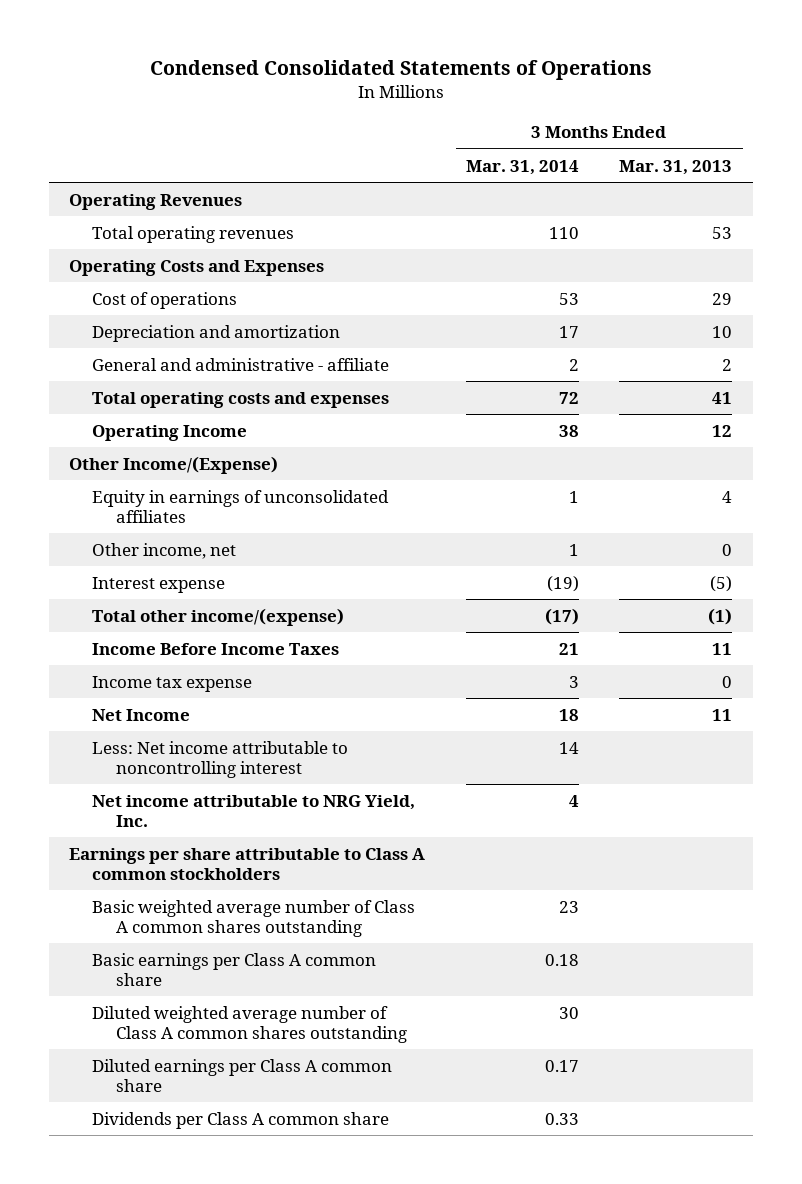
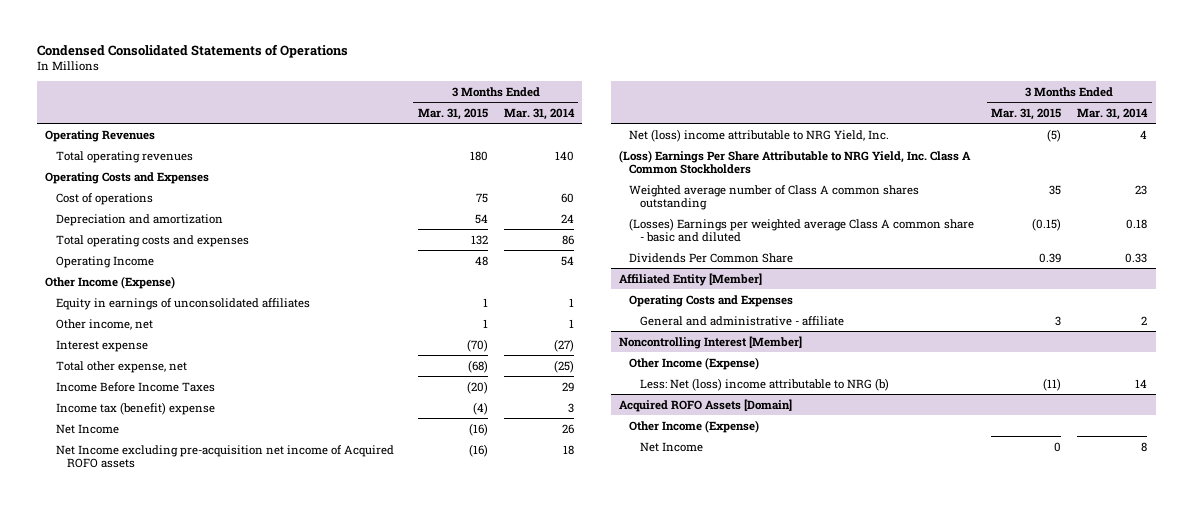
- | 3 Months Ended Mar. 31, 2014 | 3 Months Ended Mar. 31, 2013
+ | 3 Months Ended Mar. 31, 2015 | 3 Months Ended Mar. 31, 2014
- Total operating revenues | 110 | 53
+ Total operating revenues | 180 | 140
- Cost of operations | 53 | 29
- Depreciation and amortization | 17 | 10
- General and administrative - affiliate | 2 | 2
- Total operating costs and expenses | 72 | 41
- Operating Income | 38 | 12
- Other Income/(Expense)
+ Cost of operations | 75 | 60
+ Depreciation and amortization | 54 | 24
+ Total operating costs and expenses | 132 | 86
+ Operating Income | 48 | 54
+ Other Income (Expense)
- Interest expense | (19) | (5)
- Total other income/(expense) | (17) | (1)
- Income Before Income Taxes | 21 | 11
- Income tax expense | 3 | 0
- Net Income | 18 | 11
- Less: Net income attributable to noncontrolling interest | 14 |
- Net income attributable to NRG Yield, Inc. | 4 |
- Earnings per share attributable to Class A common stockholders
- Basic weighted average number of Class A common shares outstanding | 23 |
- Basic earnings per Class A common share | 0.18 |
- Diluted weighted average number of Class A common shares outstanding | 30 |
- Diluted earnings per Class A common share | 0.17 |
- Dividends per Class A common share | 0.33 |
+ Interest expense | (70) | (27)
+ Total other expense, net | (68) | (25)
+ Income Before Income Taxes | (20) | 29
+ Income tax (benefit) expense | (4) | 3
+ Net Income | (16) | 26
+ Net Income excluding pre-acquisition net income of Acquired ROFO assets | (16) | 18
+ Net (loss) income attributable to NRG Yield, Inc. | (5) | 4
+ (Loss) Earnings Per Share Attributable to NRG Yield, Inc. Class A Common Stockholders
+ Weighted average number of Class A common shares outstanding | 35 | 23
+ (Losses) Earnings per weighted average Class A common share - basic and diluted | (0.15) | 0.18
+ Dividends Per Common Share | 0.39 | 0.33
+ Affiliated Entity [Member]
+ Operating Costs and Expenses
+ General and administrative - affiliate | 3 | 2
+ Noncontrolling Interest [Member]
+ Other Income (Expense)
+ Less: Net (loss) income attributable to NRG (b) | (11) | 14
+ Acquired ROFO Assets [Domain]
+ Other Income (Expense)
+ Net Income | 0 | 8

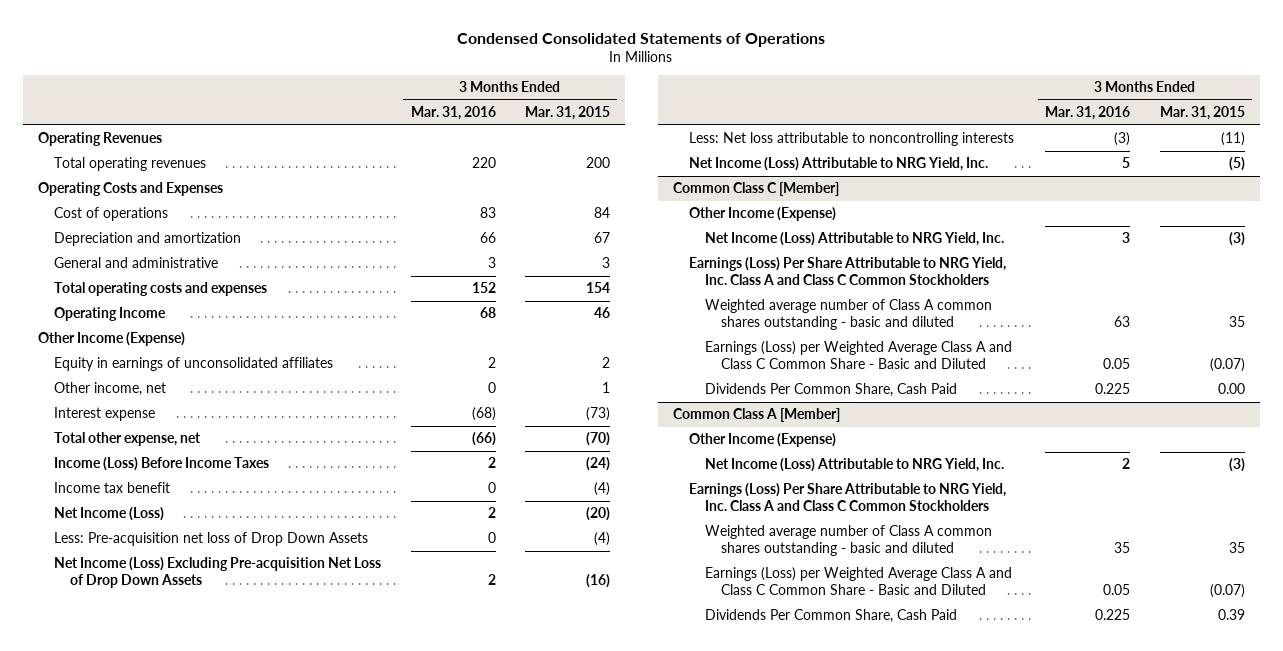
- | 3 Months Ended Mar. 31, 2015 | 3 Months Ended Mar. 31, 2014
+ | 3 Months Ended Mar. 31, 2016 | 3 Months Ended Mar. 31, 2015
- Total operating revenues | 180 | 140
+ Total operating revenues | 220 | 200
- Cost of operations | 75 | 60
- Depreciation and amortization | 54 | 24
- Total operating costs and expenses | 132 | 86
- Operating Income | 48 | 54
+ Cost of operations | 83 | 84
+ Depreciation and amortization | 66 | 67
+ General and administrative | 3 | 3
+ Total operating costs and expenses | 152 | 154
+ Operating Income | 68 | 46
- Equity in earnings of unconsolidated affiliates | 1 | 1
+ Equity in earnings of unconsolidated affiliates | 2 | 2
- Interest expense | (70) | (27)
- Total other expense, net | (68) | (25)
- Income Before Income Taxes | (20) | 29
- Income tax (benefit) expense | (4) | 3
- Net Income | (16) | 26
- Net Income excluding pre-acquisition net income of Acquired ROFO assets | (16) | 18
- Net (loss) income attributable to NRG Yield, Inc. | (5) | 4
- (Loss) Earnings Per Share Attributable to NRG Yield, Inc. Class A Common Stockholders
- Weighted average number of Class A common shares outstanding | 35 | 23
- (Losses) Earnings per weighted average Class A common share - basic and diluted | (0.15) | 0.18
- Dividends Per Common Share | 0.39 | 0.33
- Affiliated Entity [Member]
- Operating Costs and Expenses
- General and administrative - affiliate | 3 | 2
- Noncontrolling Interest [Member]
+ Interest expense | (68) | (73)
+ Total other expense, net | (66) | (70)
+ Income (Loss) Before Income Taxes | 2 | (24)
+ Income tax benefit | 0 | (4)
+ Net Income (Loss) | 2 | (20)
+ Less: Pre-acquisition net loss of Drop Down Assets | 0 | (4)
+ Net Income (Loss) Excluding Pre-acquisition Net Loss of Drop Down Assets | 2 | (16)
+ Less: Net loss attributable to noncontrolling interests | (3) | (11)
+ Net Income (Loss) Attributable to NRG Yield, Inc. | 5 | (5)
+ Common Class C [Member]
- Less: Net (loss) income attributable to NRG (b) | (11) | 14
- Acquired ROFO Assets [Domain]
+ Net Income (Loss) Attributable to NRG Yield, Inc. | 3 | (3)
+ Earnings (Loss) Per Share Attributable to NRG Yield, Inc. Class A and Class C Common Stockholders
+ Weighted average number of Class A common shares outstanding - basic and diluted | 63 | 35
+ Earnings (Loss) per Weighted Average Class A and Class C Common Share - Basic and Diluted | 0.05 | (0.07)
+ Dividends Per Common Share, Cash Paid | 0.225 | 0.00
+ Common Class A [Member]
- Net Income | 0 | 8
+ Net Income (Loss) Attributable to NRG Yield, Inc. | 2 | (3)
+ Earnings (Loss) Per Share Attributable to NRG Yield, Inc. Class A and Class C Common Stockholders
+ Weighted average number of Class A common shares outstanding - basic and diluted | 35 | 35
+ Earnings (Loss) per Weighted Average Class A and Class C Common Share - Basic and Diluted | 0.05 | (0.07)
+ Dividends Per Common Share, Cash Paid | 0.225 | 0.39

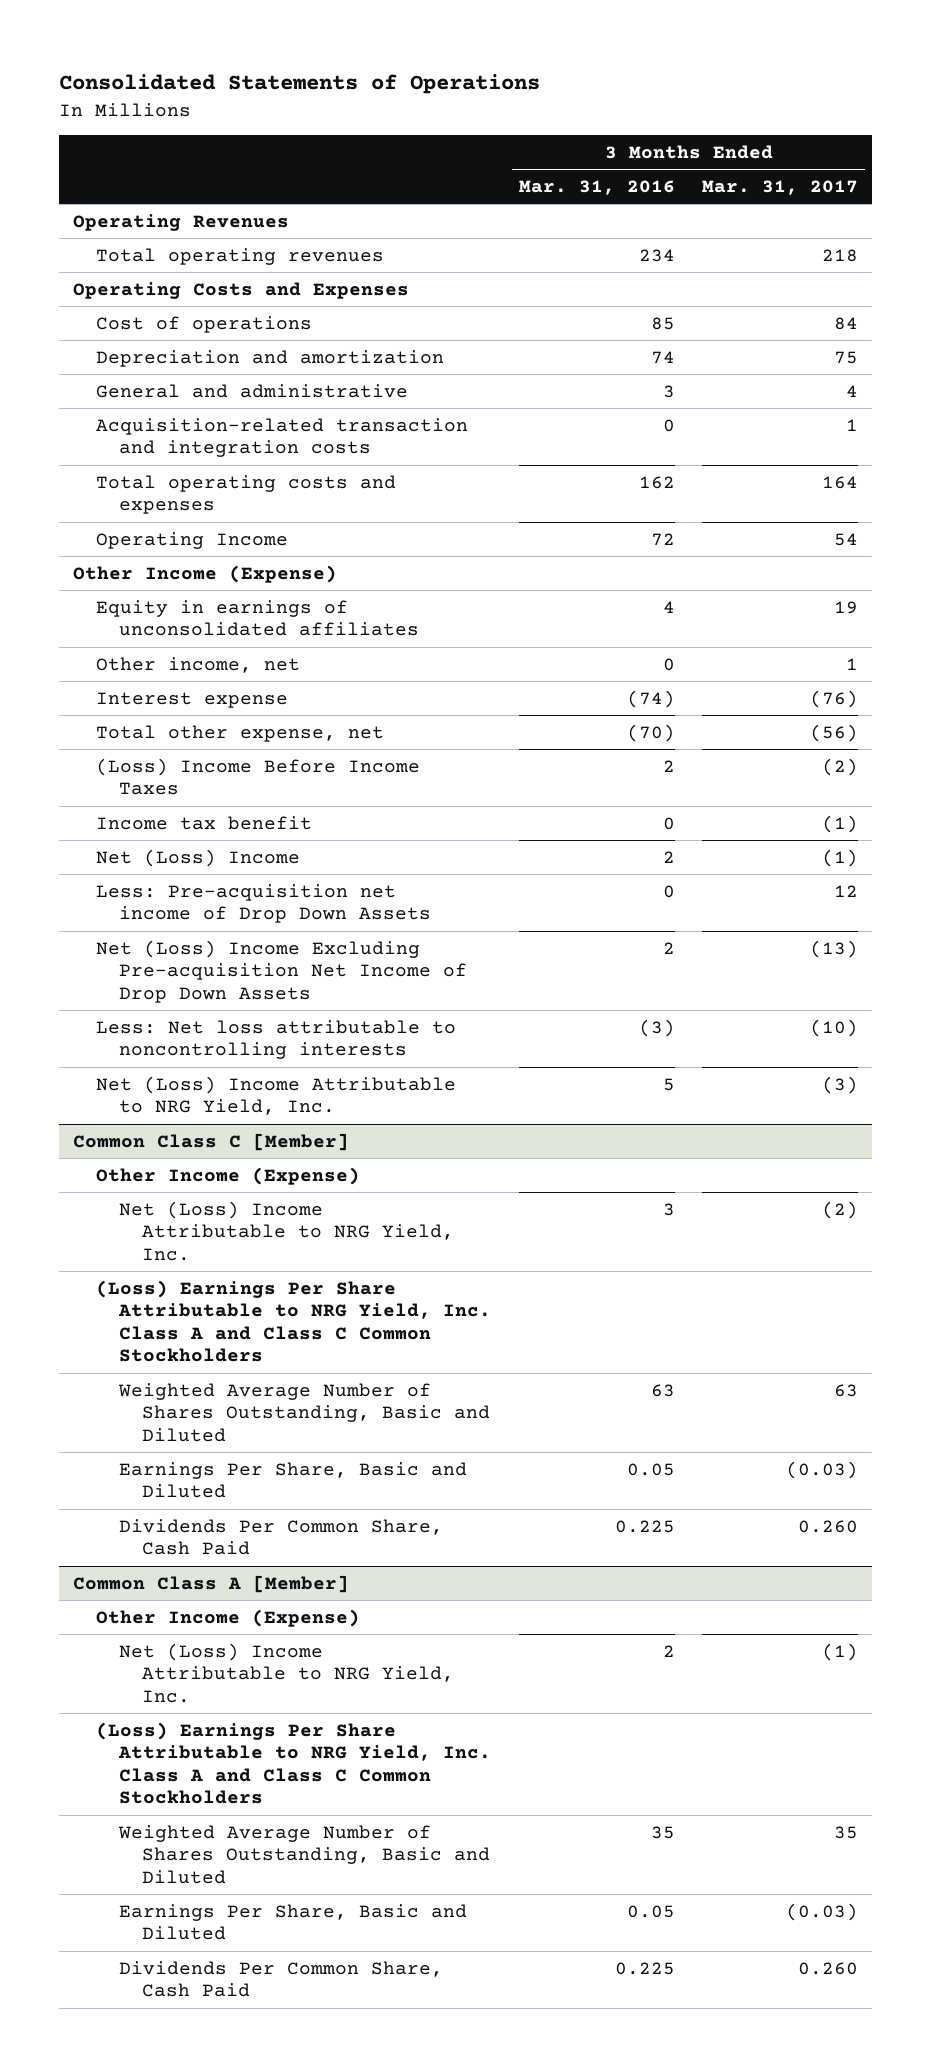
- Condensed Consolidated Statements of Operations
+ Consolidated Statements of Operations
- | 3 Months Ended Mar. 31, 2016 | 3 Months Ended Mar. 31, 2015
+ | 3 Months Ended Mar. 31, 2016 | 3 Months Ended Mar. 31, 2017
- Total operating revenues | 220 | 200
+ Total operating revenues | 234 | 218
- Cost of operations | 83 | 84
- Depreciation and amortization | 66 | 67
+ Cost of operations | 85 | 84
+ Depreciation and amortization | 74 | 75
- Total operating costs and expenses | 152 | 154
- Operating Income | 68 | 46
+ Acquisition-related transaction and integration costs | 0 | 1
+ Total operating costs and expenses | 162 | 164
+ Operating Income | 72 | 54
- Equity in earnings of unconsolidated affiliates | 2 | 2
+ Equity in earnings of unconsolidated affiliates | 4 | 19
- Interest expense | (68) | (73)
- Total other expense, net | (66) | (70)
- Income (Loss) Before Income Taxes | 2 | (24)
+ Interest expense | (74) | (76)
+ Total other expense, net | (70) | (56)
+ (Loss) Income Before Income Taxes | 2 | (2)
- Net Income (Loss) | 2 | (20)
- Less: Pre-acquisition net loss of Drop Down Assets | 0 | (4)
- Net Income (Loss) Excluding Pre-acquisition Net Loss of Drop Down Assets | 2 | (16)
+ Net (Loss) Income | 2 | (1)
+ Less: Pre-acquisition net income of Drop Down Assets | 0 | 12
+ Net (Loss) Income Excluding Pre-acquisition Net Income of Drop Down Assets | 2 | (13)
- Net Income (Loss) Attributable to NRG Yield, Inc. | 5 | (5)
+ Net (Loss) Income Attributable to NRG Yield, Inc. | 5 | (3)
@ Common Class C [Member]
- Net Income (Loss) Attributable to NRG Yield, Inc. | 3 | (3)
- Earnings (Loss) Per Share Attributable to NRG Yield, Inc. Class A and Class C Common Stockholders
- Weighted average number of Class A common shares outstanding - basic and diluted | 63 | 35
- Earnings (Loss) per Weighted Average Class A and Class C Common Share - Basic and Diluted | 0.05 | (0.07)
+ Net (Loss) Income Attributable to NRG Yield, Inc. | 3 | (2)
+ (Loss) Earnings Per Share Attributable to NRG Yield, Inc. Class A and Class C Common Stockholders
+ Weighted Average Number of Shares Outstanding, Basic and Diluted | 63 | 63
+ Earnings Per Share, Basic and Diluted | 0.05 | (0.03)
@ Common Class A [Member]
- Net Income (Loss) Attributable to NRG Yield, Inc. | 2 | (3)
- Earnings (Loss) Per Share Attributable to NRG Yield, Inc. Class A and Class C Common Stockholders
- Weighted average number of Class A common shares outstanding - basic and diluted | 35 | 35
- Earnings (Loss) per Weighted Average Class A and Class C Common Share - Basic and Diluted | 0.05 | (0.07)
+ Net (Loss) Income Attributable to NRG Yield, Inc. | 2 | (1)
+ (Loss) Earnings Per Share Attributable to NRG Yield, Inc. Class A and Class C Common Stockholders
+ Weighted Average Number of Shares Outstanding, Basic and Diluted | 35 | 35
+ Earnings Per Share, Basic and Diluted | 0.05 | (0.03)

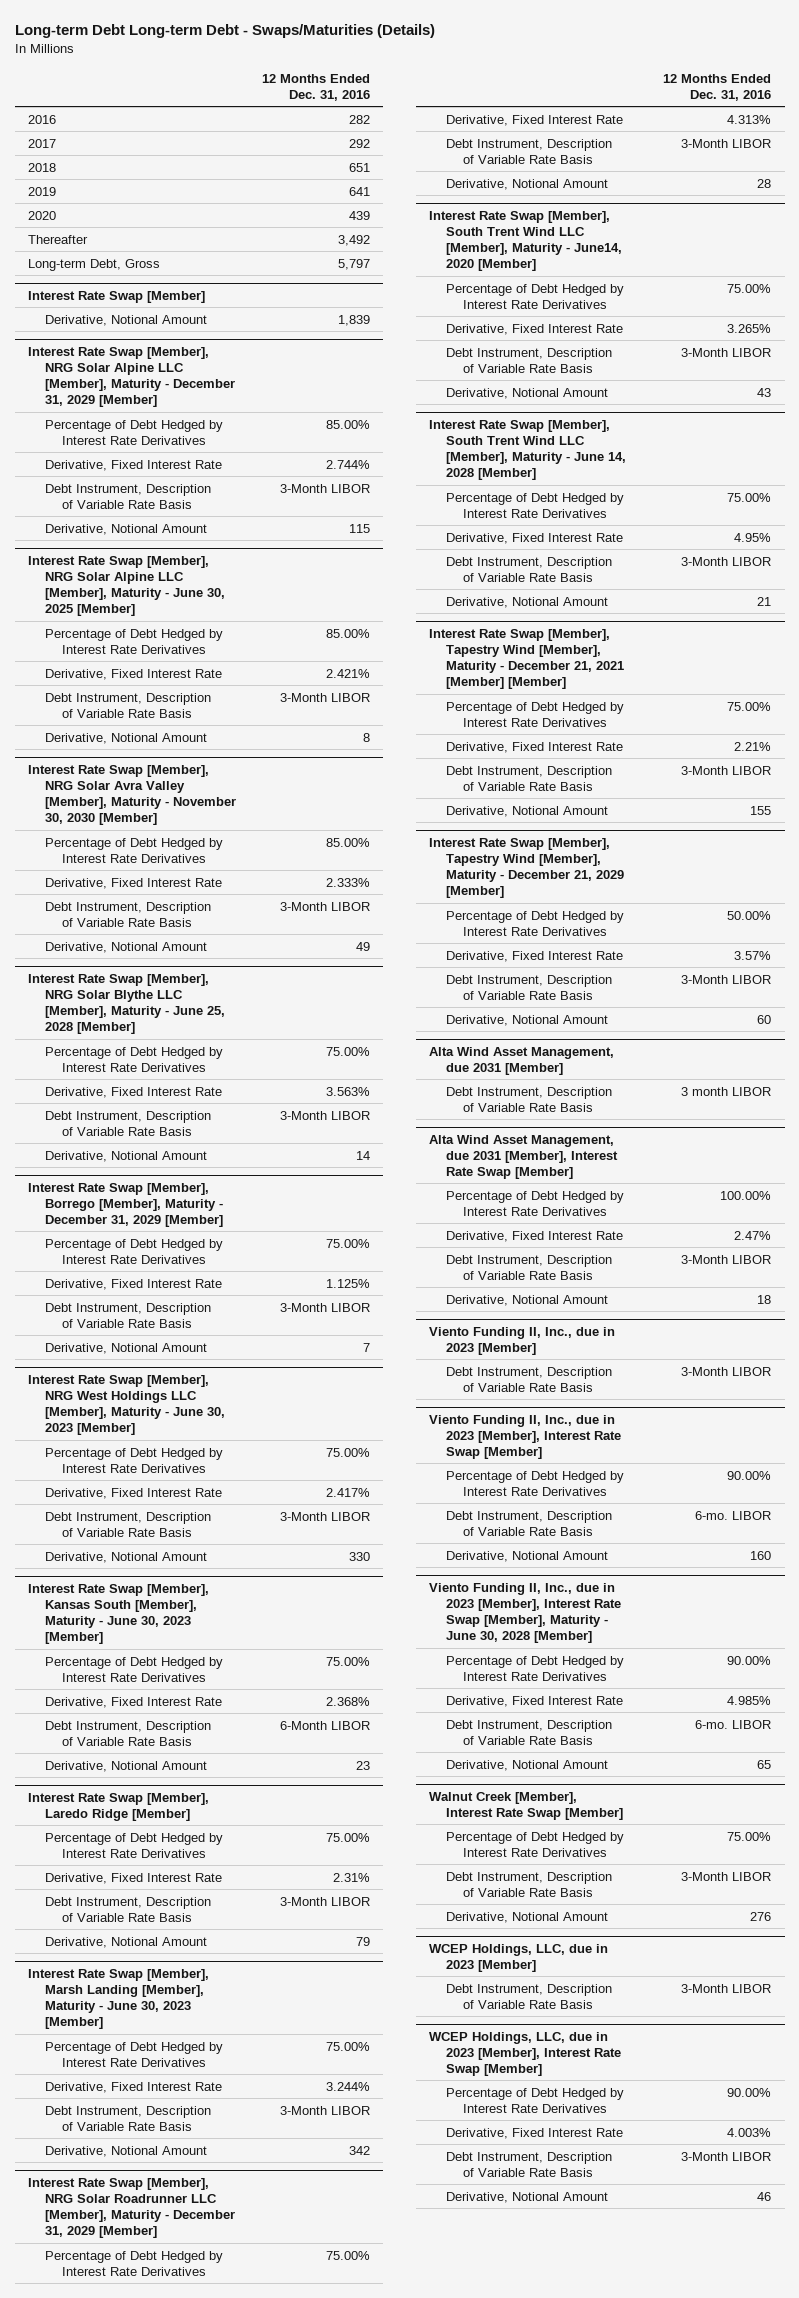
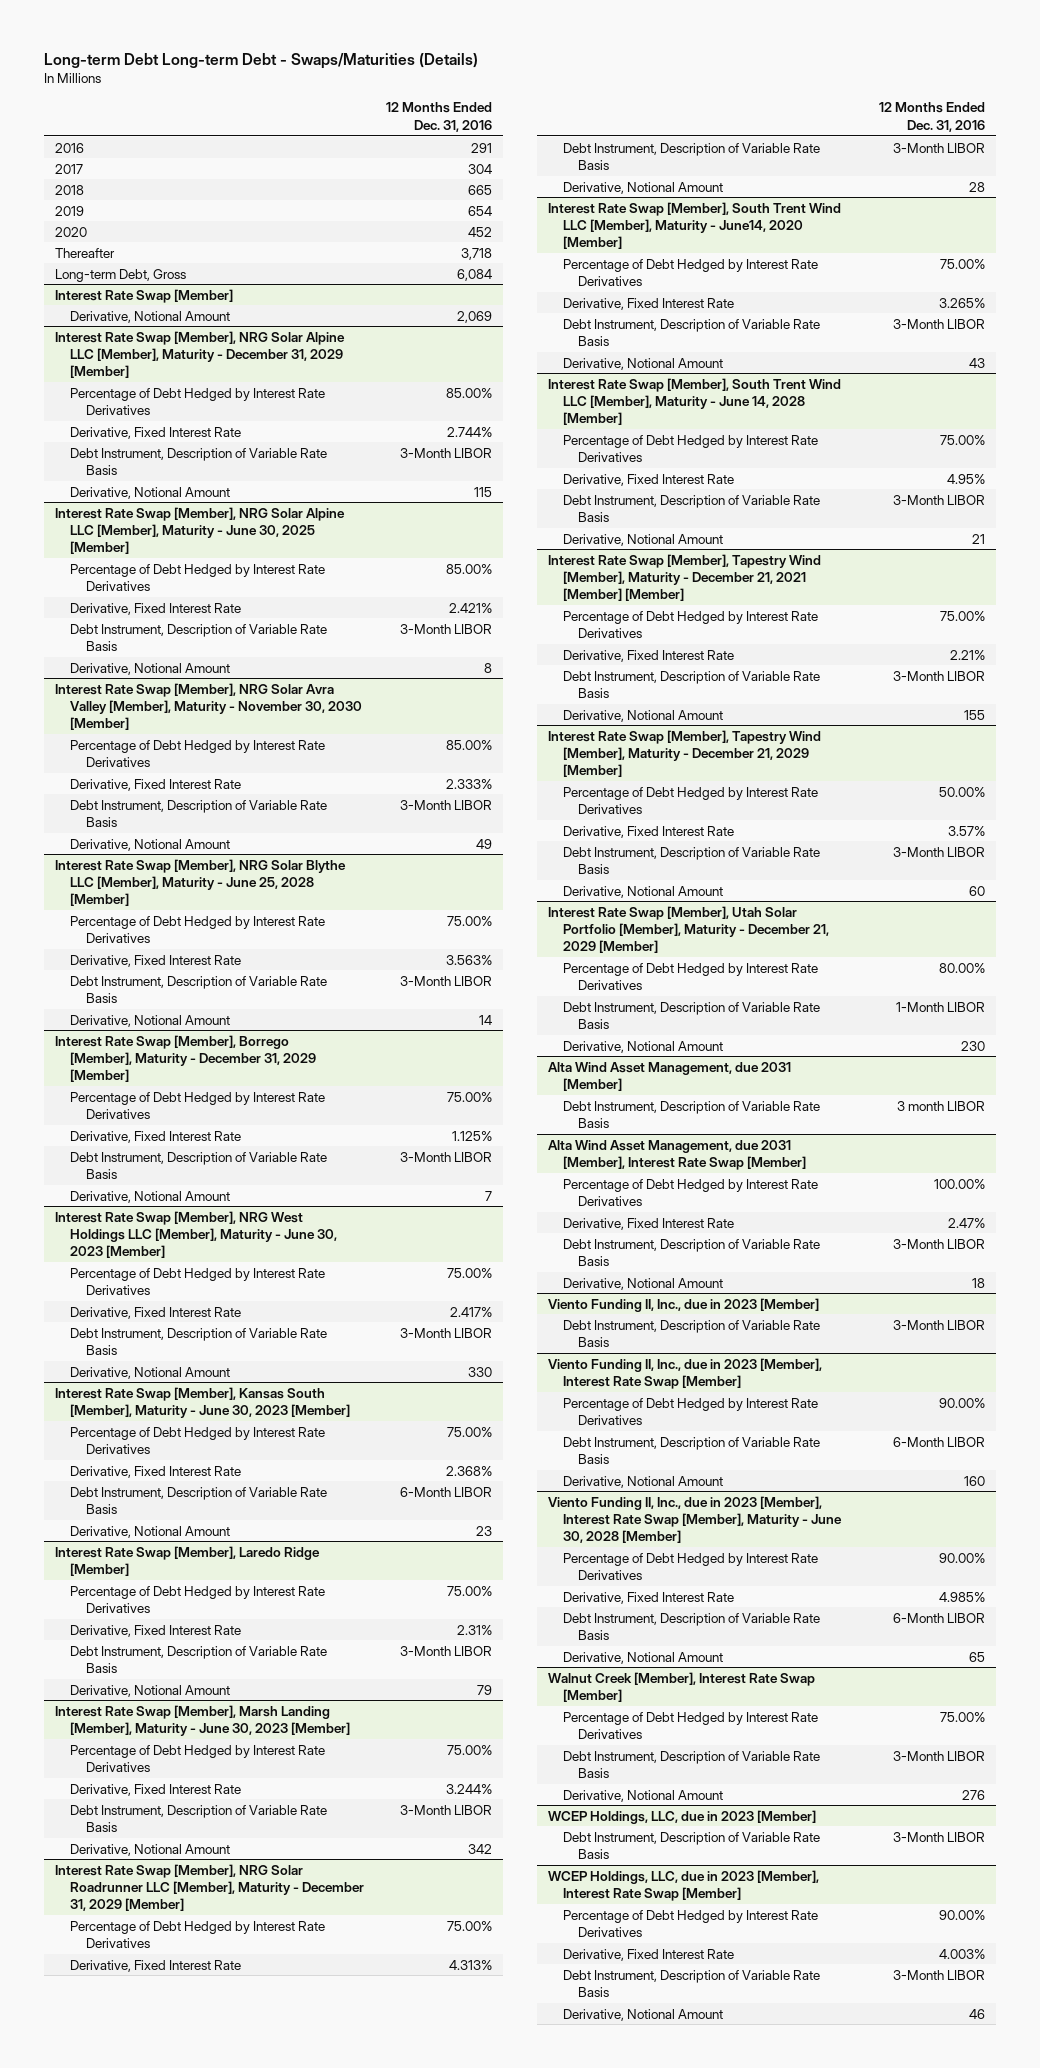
- 2016 | 282
- 2017 | 292
- 2018 | 651
- 2019 | 641
- 2020 | 439
- Thereafter | 3,492
- Long-term Debt, Gross | 5,797
+ 2016 | 291
+ 2017 | 304
+ 2018 | 665
+ 2019 | 654
+ 2020 | 452
+ Thereafter | 3,718
+ Long-term Debt, Gross | 6,084
@ Interest Rate Swap [Member]
- Derivative, Notional Amount | 1,839
+ Derivative, Notional Amount | 2,069
+ Interest Rate Swap [Member], Utah Solar Portfolio [Member], Maturity - December 21, 2029 [Member]
+ Percentage of Debt Hedged by Interest Rate Derivatives | 80.00%
+ Debt Instrument, Description of Variable Rate Basis | 1-Month LIBOR
+ Derivative, Notional Amount | 230
@ Viento Funding II, Inc., due in 2023 [Member], Interest Rate Swap [Member]
- Debt Instrument, Description of Variable Rate Basis | 6-mo. LIBOR
+ Debt Instrument, Description of Variable Rate Basis | 6-Month LIBOR
@ Viento Funding II, Inc., due in 2023 [Member], Interest Rate Swap [Member], Maturity - June 30, 2028 [Member]
- Debt Instrument, Description of Variable Rate Basis | 6-mo. LIBOR
+ Debt Instrument, Description of Variable Rate Basis | 6-Month LIBOR

